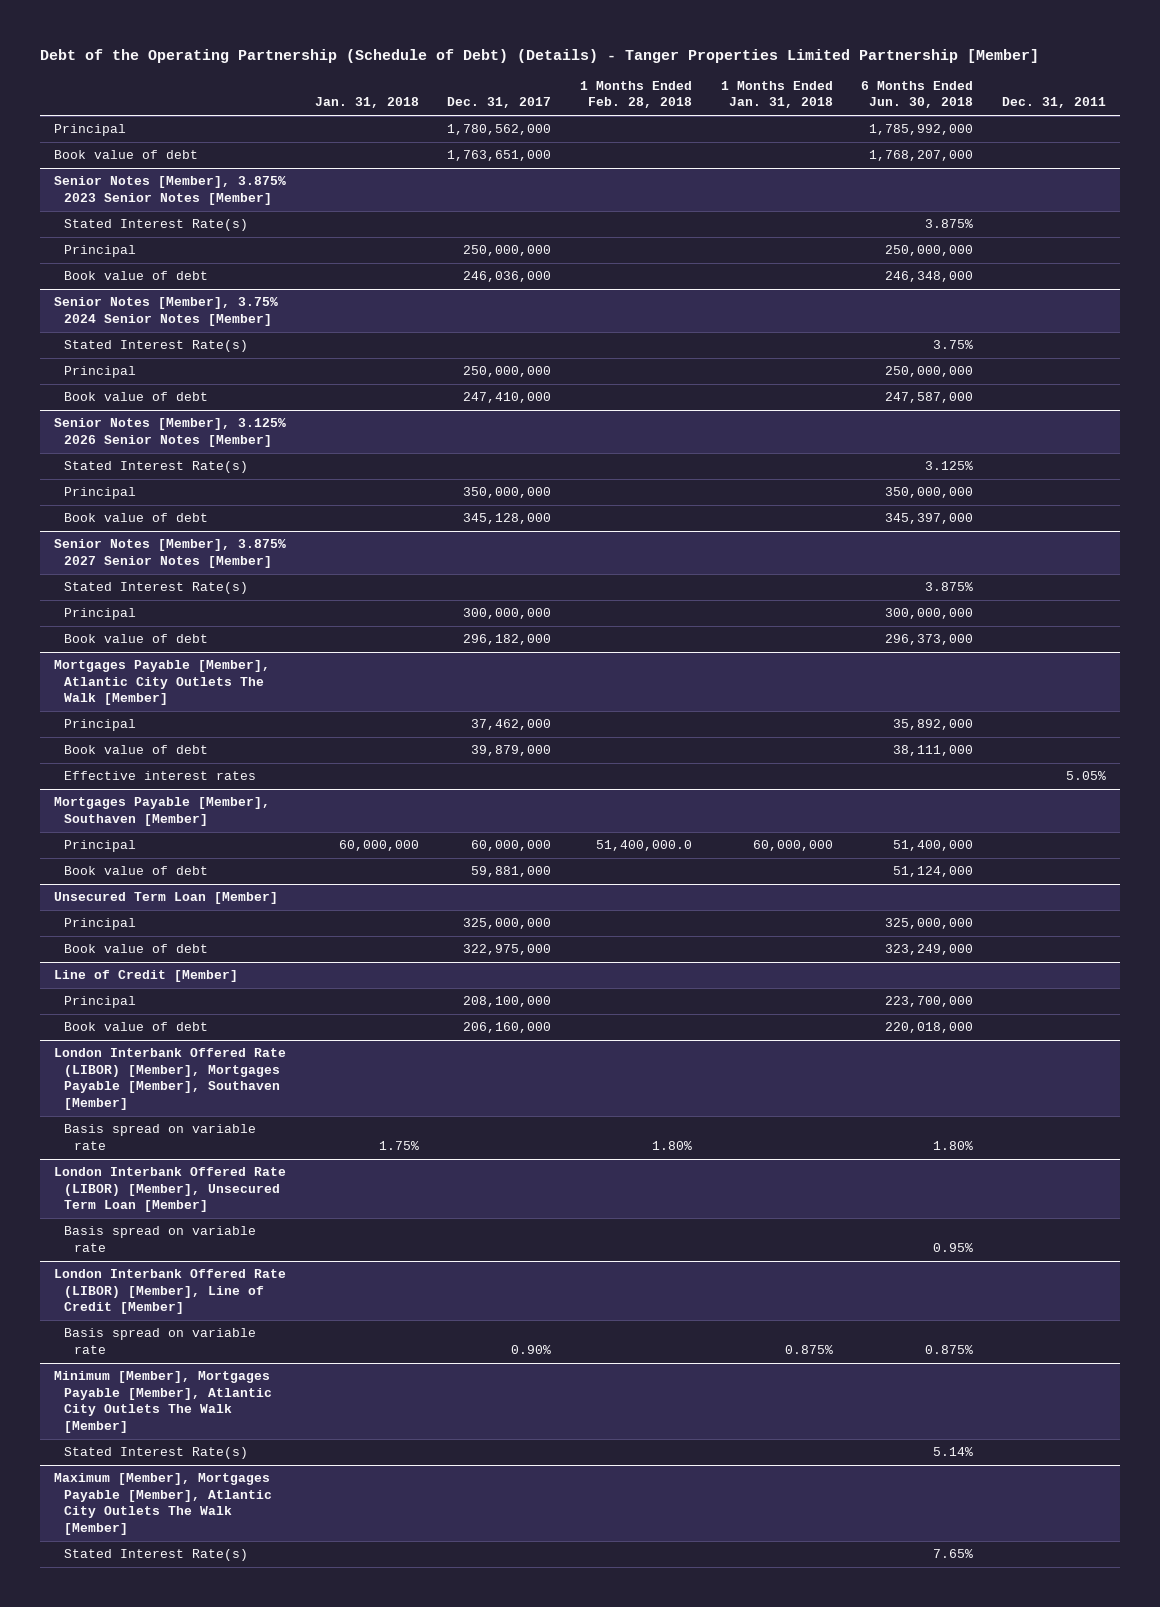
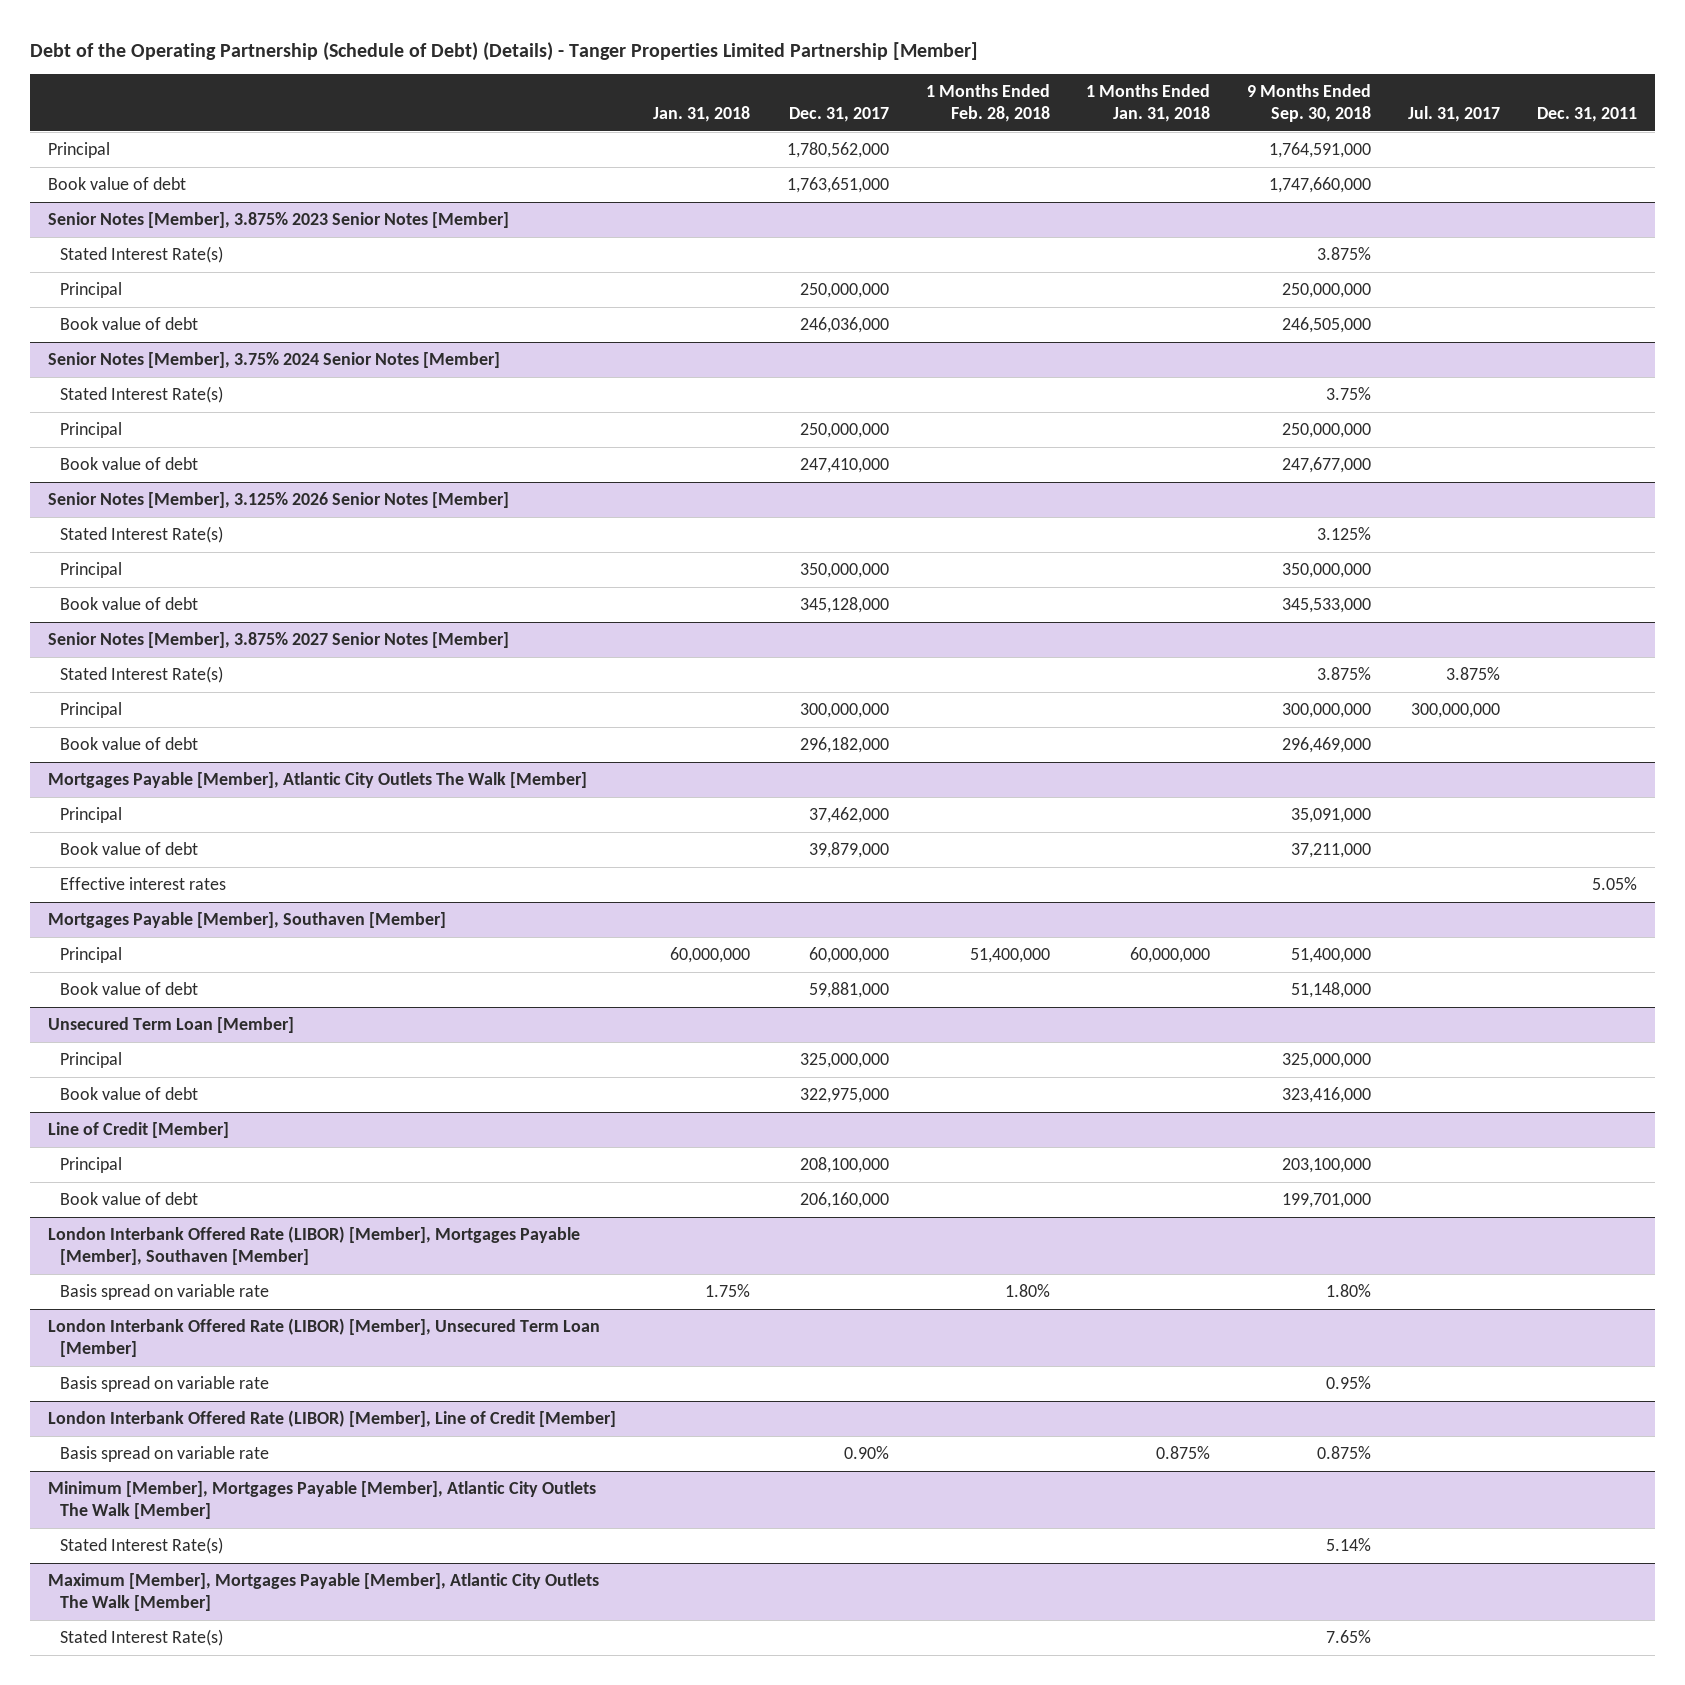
- | Jan. 31, 2018 | Dec. 31, 2017 | 1 Months Ended Feb. 28, 2018 | 1 Months Ended Jan. 31, 2018 | 6 Months Ended Jun. 30, 2018 | Dec. 31, 2011
+ | Jan. 31, 2018 | Dec. 31, 2017 | 1 Months Ended Feb. 28, 2018 | 1 Months Ended Jan. 31, 2018 | 9 Months Ended Sep. 30, 2018 | Jul. 31, 2017 | Dec. 31, 2011
@ Mortgages Payable [Member], Southaven [Member]
- Principal | 60,000,000 | 60,000,000 | 51,400,000.0 | 60,000,000 | 51,400,000 |
+ Principal | 60,000,000 | 60,000,000 | 51,400,000 | 60,000,000 | 51,400,000 | |

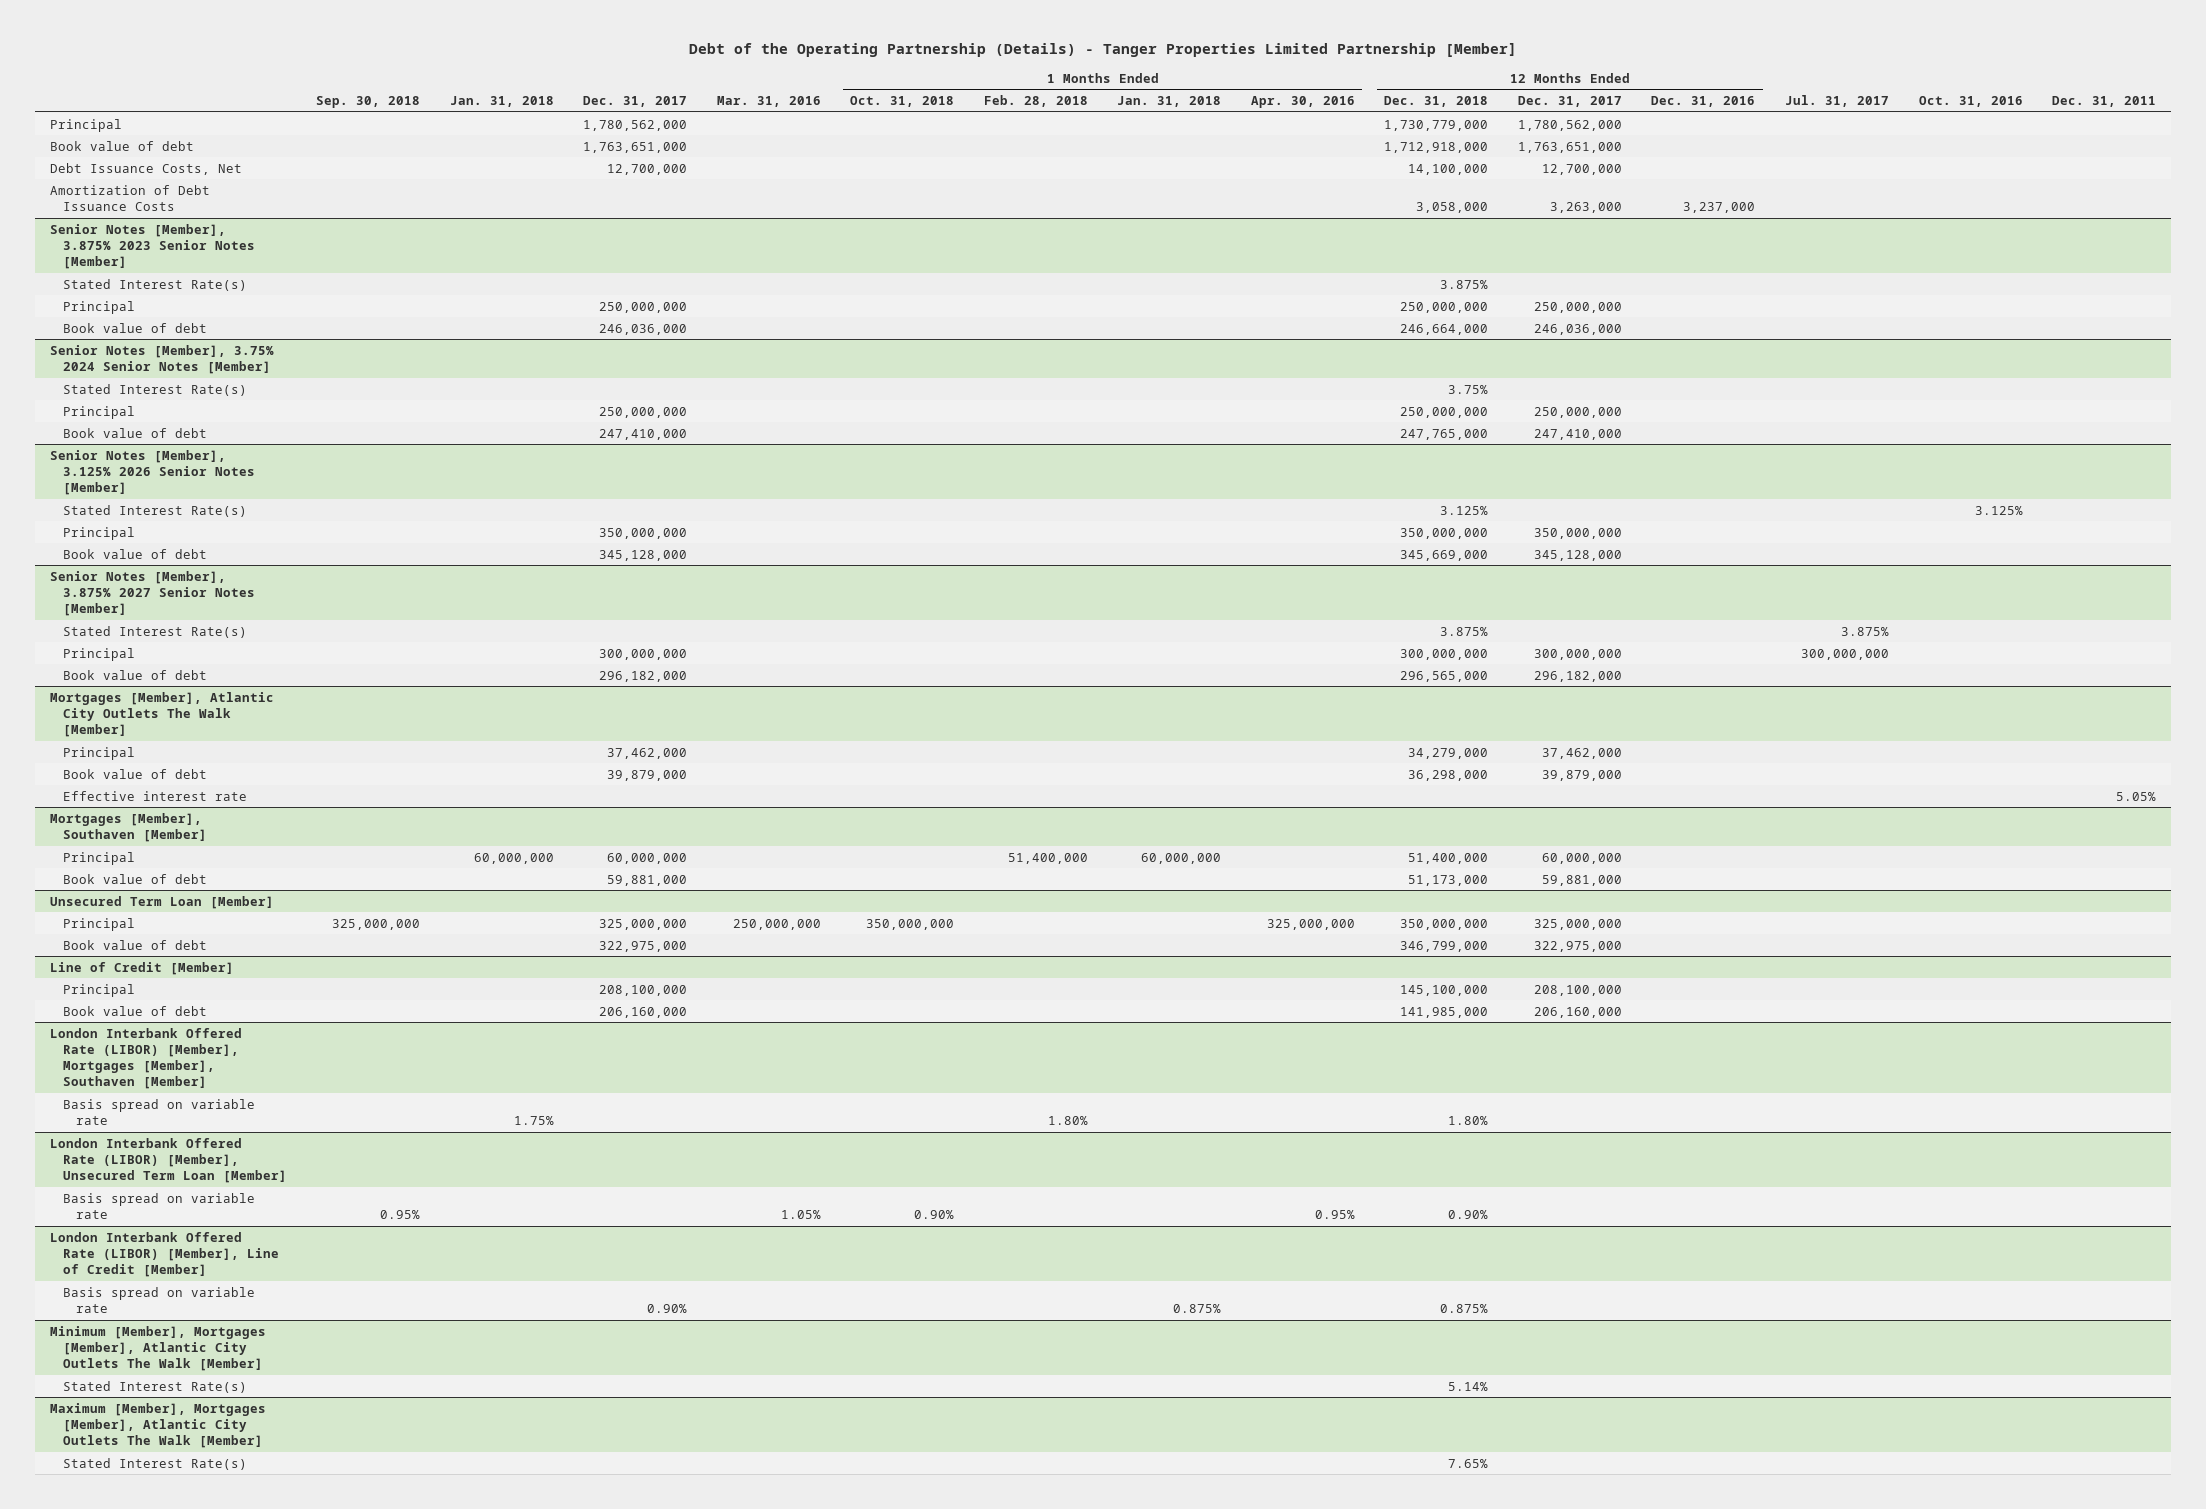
- Debt of the Operating Partnership (Schedule of Debt) (Details) - Tanger Properties Limited Partnership [Member]
+ Debt of the Operating Partnership (Details) - Tanger Properties Limited Partnership [Member]
- | Jan. 31, 2018 | Dec. 31, 2017 | 1 Months Ended Feb. 28, 2018 | 1 Months Ended Jan. 31, 2018 | 9 Months Ended Sep. 30, 2018 | Jul. 31, 2017 | Dec. 31, 2011
+ | Sep. 30, 2018 | Jan. 31, 2018 | Dec. 31, 2017 | Mar. 31, 2016 | 1 Months Ended Oct. 31, 2018 | 1 Months Ended Feb. 28, 2018 | 1 Months Ended Jan. 31, 2018 | 1 Months Ended Apr. 30, 2016 | 12 Months Ended Dec. 31, 2018 | 12 Months Ended Dec. 31, 2017 | 12 Months Ended Dec. 31, 2016 | Jul. 31, 2017 | Oct. 31, 2016 | Dec. 31, 2011
+ Debt Issuance Costs, Net | | | 12,700,000 | | | | | | 14,100,000 | 12,700,000 | | | |
+ Amortization of Debt Issuance Costs | | | | | | | | | 3,058,000 | 3,263,000 | 3,237,000 | | |
- Mortgages Payable [Member], Atlantic City Outlets The Walk [Member]
+ Mortgages [Member], Atlantic City Outlets The Walk [Member]
- Effective interest rates | | | | | | | 5.05%
- Mortgages Payable [Member], Southaven [Member]
+ Effective interest rate | | | | | | | | | | | | | | 5.05%
+ Mortgages [Member], Southaven [Member]
- London Interbank Offered Rate (LIBOR) [Member], Mortgages Payable [Member], Southaven [Member]
+ London Interbank Offered Rate (LIBOR) [Member], Mortgages [Member], Southaven [Member]
- Minimum [Member], Mortgages Payable [Member], Atlantic City Outlets The Walk [Member]
+ Minimum [Member], Mortgages [Member], Atlantic City Outlets The Walk [Member]
- Maximum [Member], Mortgages Payable [Member], Atlantic City Outlets The Walk [Member]
+ Maximum [Member], Mortgages [Member], Atlantic City Outlets The Walk [Member]

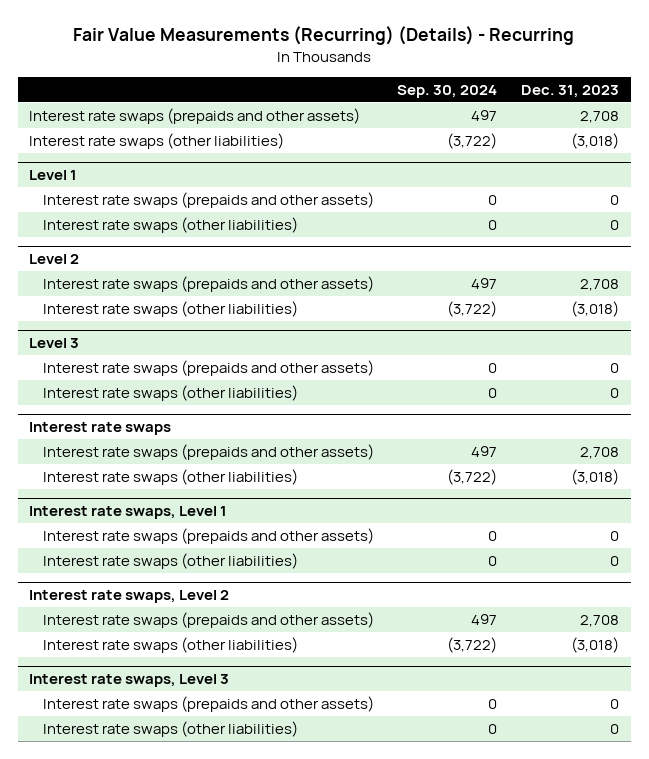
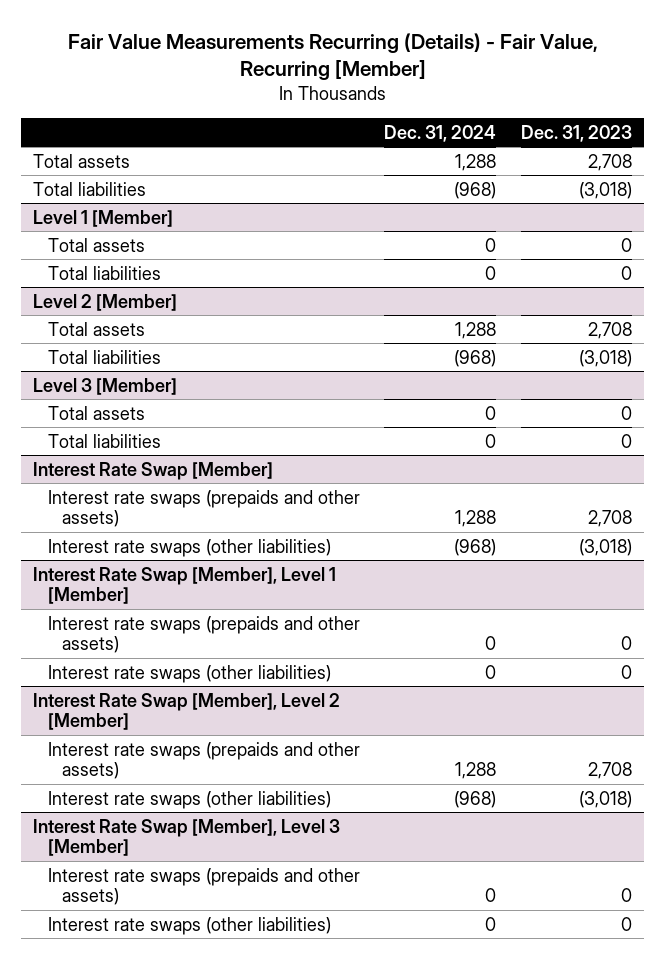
- Fair Value Measurements (Recurring) (Details) - Recurring
+ Fair Value Measurements Recurring (Details) - Fair Value, Recurring [Member]
- | Sep. 30, 2024 | Dec. 31, 2023
+ | Dec. 31, 2024 | Dec. 31, 2023
- Interest rate swaps (prepaids and other assets) | 497 | 2,708
- Interest rate swaps (other liabilities) | (3,722) | (3,018)
- Level 1
- Interest rate swaps (prepaids and other assets) | 0 | 0
- Interest rate swaps (other liabilities) | 0 | 0
- Level 2
- Interest rate swaps (prepaids and other assets) | 497 | 2,708
- Interest rate swaps (other liabilities) | (3,722) | (3,018)
- Level 3
- Interest rate swaps (prepaids and other assets) | 0 | 0
- Interest rate swaps (other liabilities) | 0 | 0
- Interest rate swaps
+ Total assets | 1,288 | 2,708
+ Total liabilities | (968) | (3,018)
+ Level 1 [Member]
+ Total assets | 0 | 0
+ Total liabilities | 0 | 0
+ Level 2 [Member]
+ Total assets | 1,288 | 2,708
+ Total liabilities | (968) | (3,018)
+ Level 3 [Member]
+ Total assets | 0 | 0
+ Total liabilities | 0 | 0
+ Interest Rate Swap [Member]
- Interest rate swaps, Level 1
+ Interest Rate Swap [Member], Level 1 [Member]
- Interest rate swaps, Level 2
+ Interest Rate Swap [Member], Level 2 [Member]
- Interest rate swaps, Level 3
+ Interest Rate Swap [Member], Level 3 [Member]

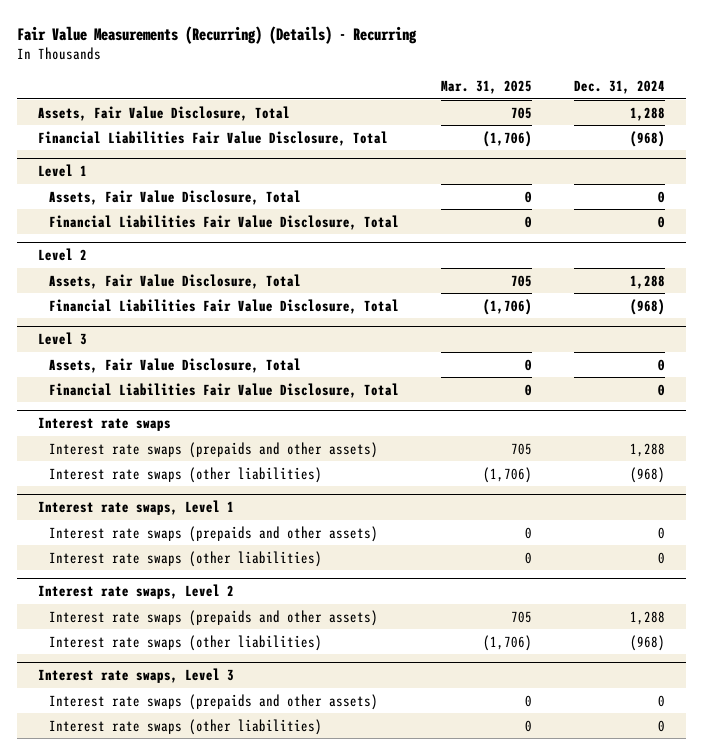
- Fair Value Measurements Recurring (Details) - Fair Value, Recurring [Member]
+ Fair Value Measurements (Recurring) (Details) - Recurring
- | Dec. 31, 2024 | Dec. 31, 2023
+ | Mar. 31, 2025 | Dec. 31, 2024
- Total assets | 1,288 | 2,708
- Total liabilities | (968) | (3,018)
- Level 1 [Member]
- Total assets | 0 | 0
- Total liabilities | 0 | 0
- Level 2 [Member]
- Total assets | 1,288 | 2,708
- Total liabilities | (968) | (3,018)
- Level 3 [Member]
- Total assets | 0 | 0
- Total liabilities | 0 | 0
- Interest Rate Swap [Member]
+ Assets, Fair Value Disclosure, Total | 705 | 1,288
+ Financial Liabilities Fair Value Disclosure, Total | (1,706) | (968)
+ Level 1
+ Assets, Fair Value Disclosure, Total | 0 | 0
+ Financial Liabilities Fair Value Disclosure, Total | 0 | 0
+ Level 2
+ Assets, Fair Value Disclosure, Total | 705 | 1,288
+ Financial Liabilities Fair Value Disclosure, Total | (1,706) | (968)
+ Level 3
+ Assets, Fair Value Disclosure, Total | 0 | 0
+ Financial Liabilities Fair Value Disclosure, Total | 0 | 0
+ Interest rate swaps
- Interest Rate Swap [Member], Level 1 [Member]
+ Interest rate swaps, Level 1
- Interest Rate Swap [Member], Level 2 [Member]
+ Interest rate swaps, Level 2
- Interest Rate Swap [Member], Level 3 [Member]
+ Interest rate swaps, Level 3

